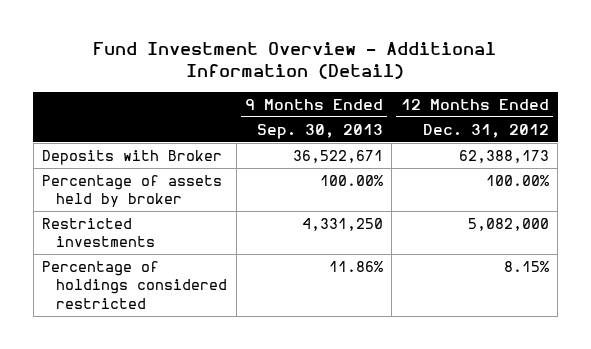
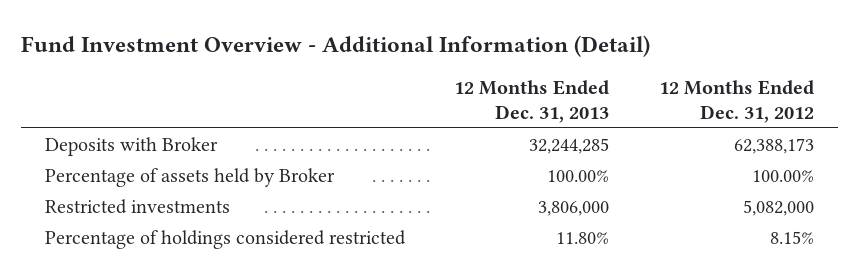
- | 9 Months Ended Sep. 30, 2013 | 12 Months Ended Dec. 31, 2012
+ | 12 Months Ended Dec. 31, 2013 | 12 Months Ended Dec. 31, 2012
- Percentage of assets held by broker | 100.00% | 100.00%
+ Percentage of assets held by Broker | 100.00% | 100.00%

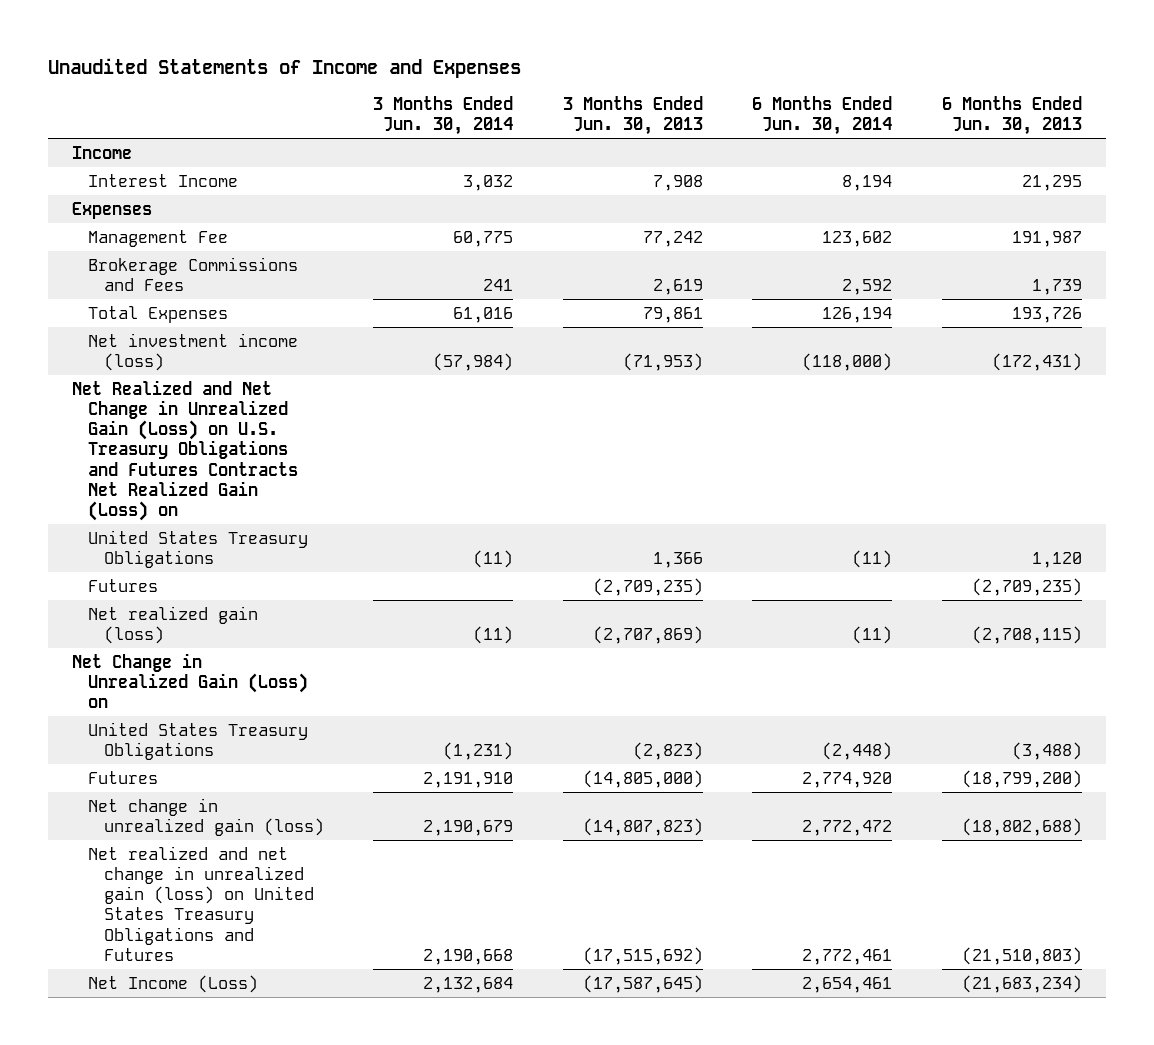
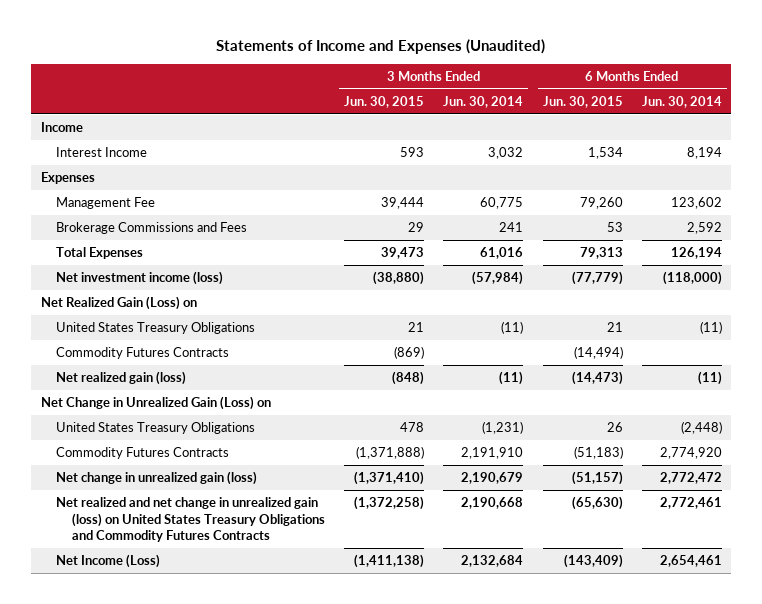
- Unaudited Statements of Income and Expenses
+ Statements of Income and Expenses (Unaudited)
- | 3 Months Ended Jun. 30, 2014 | 3 Months Ended Jun. 30, 2013 | 6 Months Ended Jun. 30, 2014 | 6 Months Ended Jun. 30, 2013
+ | 3 Months Ended Jun. 30, 2015 | 3 Months Ended Jun. 30, 2014 | 6 Months Ended Jun. 30, 2015 | 6 Months Ended Jun. 30, 2014
- Net Realized and Net Change in Unrealized Gain (Loss) on U.S. Treasury Obligations and Futures Contracts Net Realized Gain (Loss) on
+ Net Realized Gain (Loss) on
- Futures | | (2,709,235) | | (2,709,235)
+ Commodity Futures Contracts | (869) | | (14,494) |
- Futures | 2,191,910 | (14,805,000) | 2,774,920 | (18,799,200)
+ Commodity Futures Contracts | (1,371,888) | 2,191,910 | (51,183) | 2,774,920
- Net realized and net change in unrealized gain (loss) on United States Treasury Obligations and Futures | 2,190,668 | (17,515,692) | 2,772,461 | (21,510,803)
+ Net realized and net change in unrealized gain (loss) on United States Treasury Obligations and Commodity Futures Contracts | (1,372,258) | 2,190,668 | (65,630) | 2,772,461

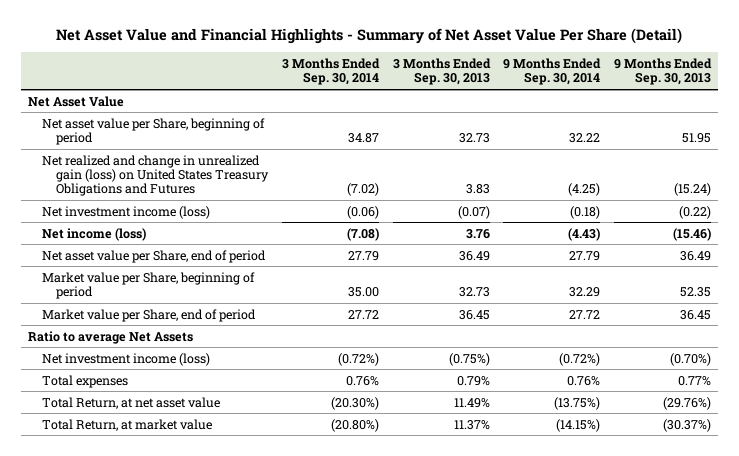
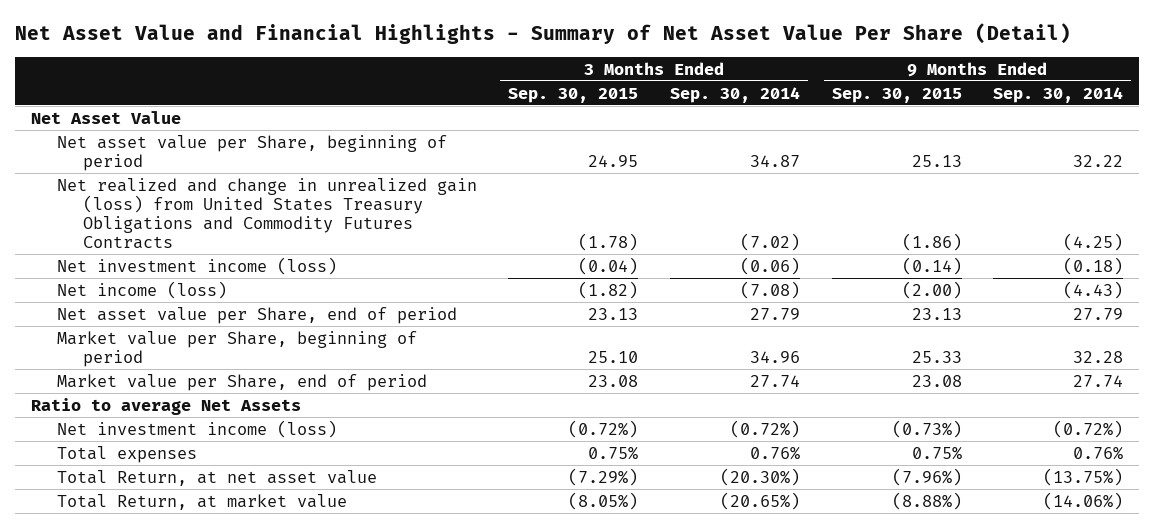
- | 3 Months Ended Sep. 30, 2014 | 3 Months Ended Sep. 30, 2013 | 9 Months Ended Sep. 30, 2014 | 9 Months Ended Sep. 30, 2013
+ | 3 Months Ended Sep. 30, 2015 | 3 Months Ended Sep. 30, 2014 | 9 Months Ended Sep. 30, 2015 | 9 Months Ended Sep. 30, 2014
- Net realized and change in unrealized gain (loss) on United States Treasury Obligations and Futures | (7.02) | 3.83 | (4.25) | (15.24)
+ Net realized and change in unrealized gain (loss) from United States Treasury Obligations and Commodity Futures Contracts | (1.78) | (7.02) | (1.86) | (4.25)
- Market value per Share, beginning of period | 35.00 | 32.73 | 32.29 | 52.35
- Market value per Share, end of period | 27.72 | 36.45 | 27.72 | 36.45
+ Market value per Share, beginning of period | 25.10 | 34.96 | 25.33 | 32.28
+ Market value per Share, end of period | 23.08 | 27.74 | 23.08 | 27.74
- Total Return, at market value | (20.80%) | 11.37% | (14.15%) | (30.37%)
+ Total Return, at market value | (8.05%) | (20.65%) | (8.88%) | (14.06%)

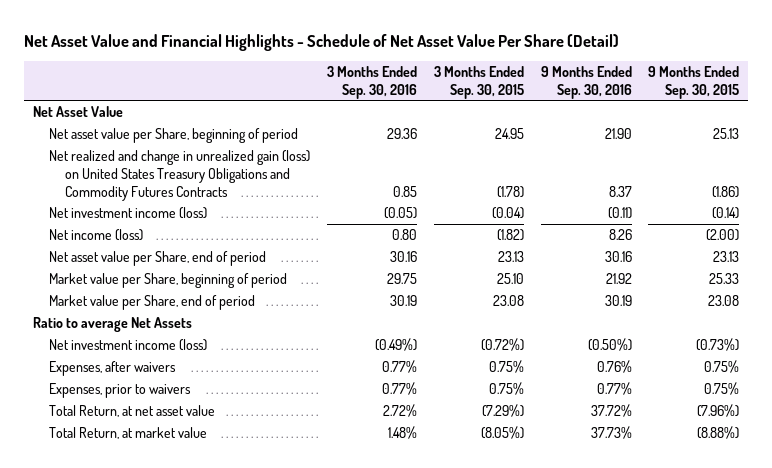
- Net Asset Value and Financial Highlights - Summary of Net Asset Value Per Share (Detail)
+ Net Asset Value and Financial Highlights - Schedule of Net Asset Value Per Share (Detail)
- | 3 Months Ended Sep. 30, 2015 | 3 Months Ended Sep. 30, 2014 | 9 Months Ended Sep. 30, 2015 | 9 Months Ended Sep. 30, 2014
+ | 3 Months Ended Sep. 30, 2016 | 3 Months Ended Sep. 30, 2015 | 9 Months Ended Sep. 30, 2016 | 9 Months Ended Sep. 30, 2015
- Net realized and change in unrealized gain (loss) from United States Treasury Obligations and Commodity Futures Contracts | (1.78) | (7.02) | (1.86) | (4.25)
+ Net realized and change in unrealized gain (loss) on United States Treasury Obligations and Commodity Futures Contracts | 0.85 | (1.78) | 8.37 | (1.86)
- Total expenses | 0.75% | 0.76% | 0.75% | 0.76%
+ Expenses, after waivers | 0.77% | 0.75% | 0.76% | 0.75%
+ Expenses, prior to waivers | 0.77% | 0.75% | 0.77% | 0.75%

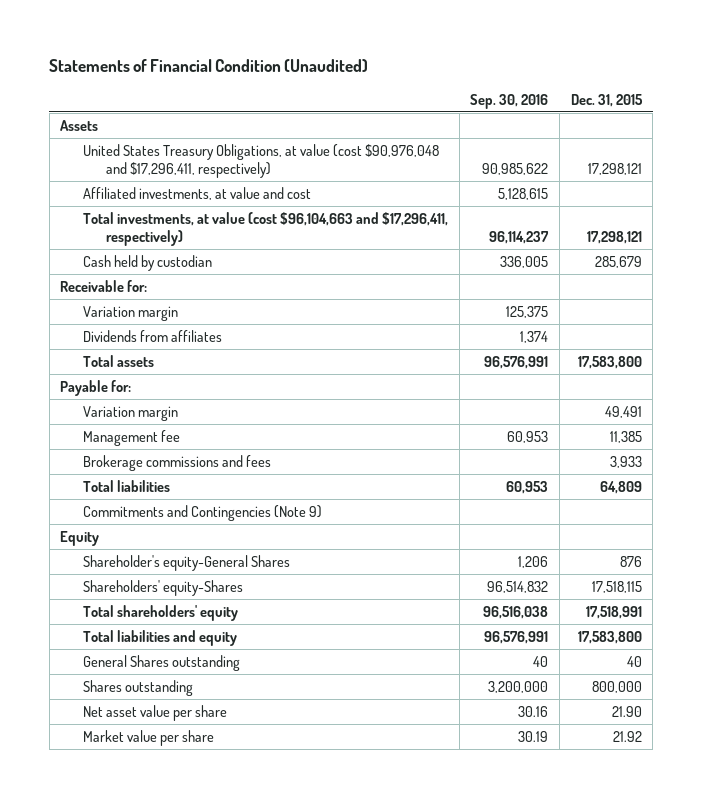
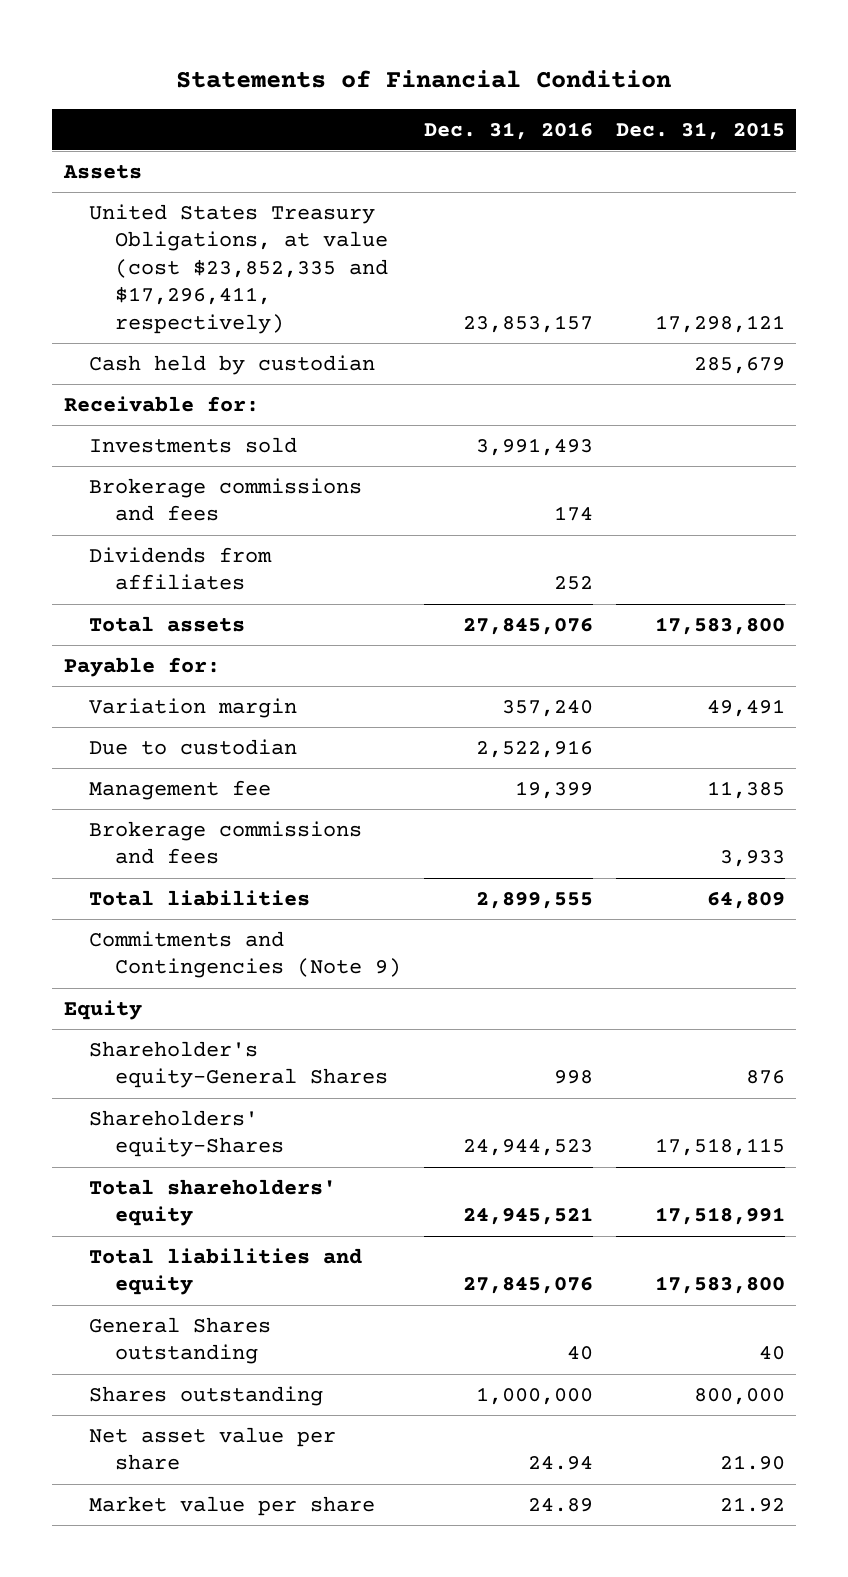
- Statements of Financial Condition (Unaudited)
+ Statements of Financial Condition
- | Sep. 30, 2016 | Dec. 31, 2015
+ | Dec. 31, 2016 | Dec. 31, 2015
- United States Treasury Obligations, at value (cost $90,976,048 and $17,296,411, respectively) | 90,985,622 | 17,298,121
- Affiliated investments, at value and cost | 5,128,615 |
- Total investments, at value (cost $96,104,663 and $17,296,411, respectively) | 96,114,237 | 17,298,121
+ United States Treasury Obligations, at value (cost $23,852,335 and $17,296,411, respectively) | 23,853,157 | 17,298,121
- Variation margin | 125,375 |
+ Investments sold | 3,991,493 |
+ Brokerage commissions and fees | 174 |
+ Due to custodian | 2,522,916 |

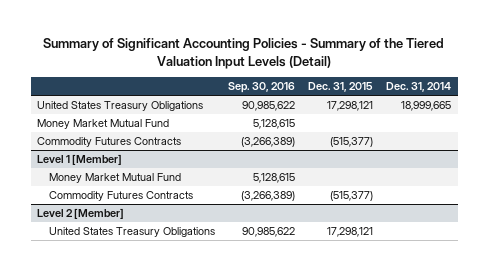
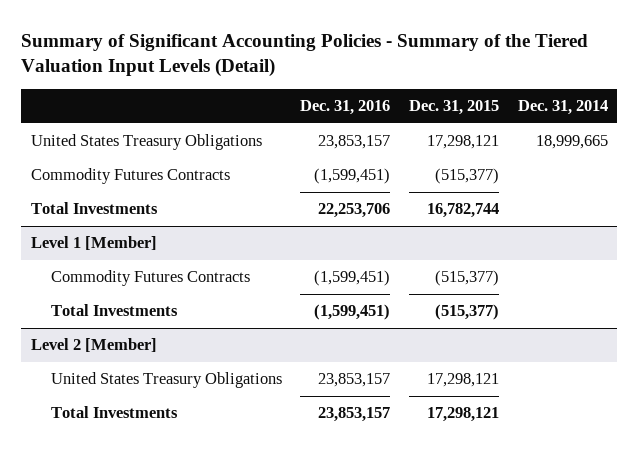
- | Sep. 30, 2016 | Dec. 31, 2015 | Dec. 31, 2014
+ | Dec. 31, 2016 | Dec. 31, 2015 | Dec. 31, 2014
- Money Market Mutual Fund | 5,128,615 | |
+ Total Investments | 22,253,706 | 16,782,744 |
@ Level 1 [Member]
- Money Market Mutual Fund | 5,128,615 | |
+ Total Investments | (1,599,451) | (515,377) |
@ Level 2 [Member]
+ Total Investments | 23,853,157 | 17,298,121 |

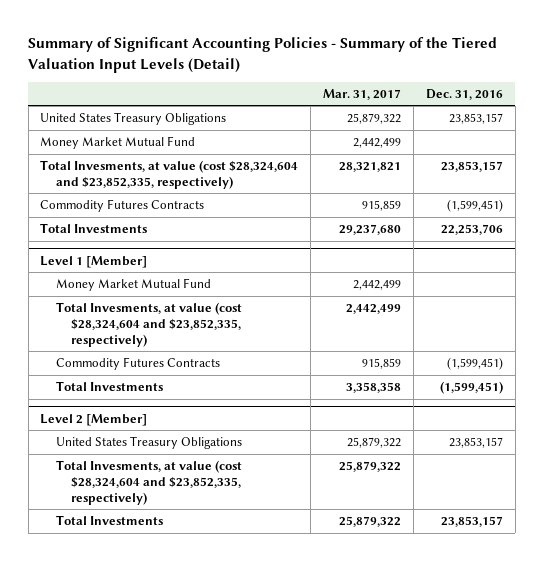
- | Dec. 31, 2016 | Dec. 31, 2015 | Dec. 31, 2014
+ | Mar. 31, 2017 | Dec. 31, 2016
+ Money Market Mutual Fund | 2,442,499 |
+ Total Invesments, at value (cost $28,324,604 and $23,852,335, respectively) | 28,321,821 | 23,853,157
@ Level 1 [Member]
+ Money Market Mutual Fund | 2,442,499 |
+ Total Invesments, at value (cost $28,324,604 and $23,852,335, respectively) | 2,442,499 |
@ Level 2 [Member]
+ Total Invesments, at value (cost $28,324,604 and $23,852,335, respectively) | 25,879,322 |

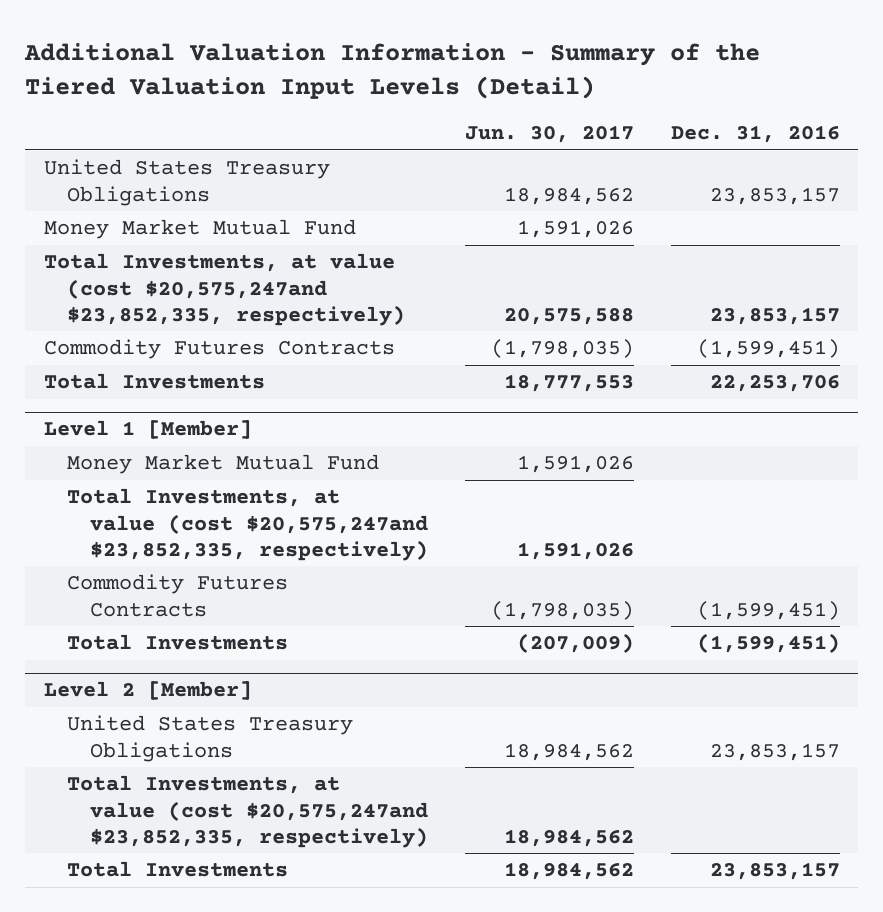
- Summary of Significant Accounting Policies - Summary of the Tiered Valuation Input Levels (Detail)
+ Additional Valuation Information - Summary of the Tiered Valuation Input Levels (Detail)
- | Mar. 31, 2017 | Dec. 31, 2016
+ | Jun. 30, 2017 | Dec. 31, 2016
- Total Invesments, at value (cost $28,324,604 and $23,852,335, respectively) | 28,321,821 | 23,853,157
+ Total Investments, at value (cost $20,575,247and $23,852,335, respectively) | 20,575,588 | 23,853,157
@ Level 1 [Member]
- Total Invesments, at value (cost $28,324,604 and $23,852,335, respectively) | 2,442,499 |
+ Total Investments, at value (cost $20,575,247and $23,852,335, respectively) | 1,591,026 |
@ Level 2 [Member]
- Total Invesments, at value (cost $28,324,604 and $23,852,335, respectively) | 25,879,322 |
+ Total Investments, at value (cost $20,575,247and $23,852,335, respectively) | 18,984,562 |

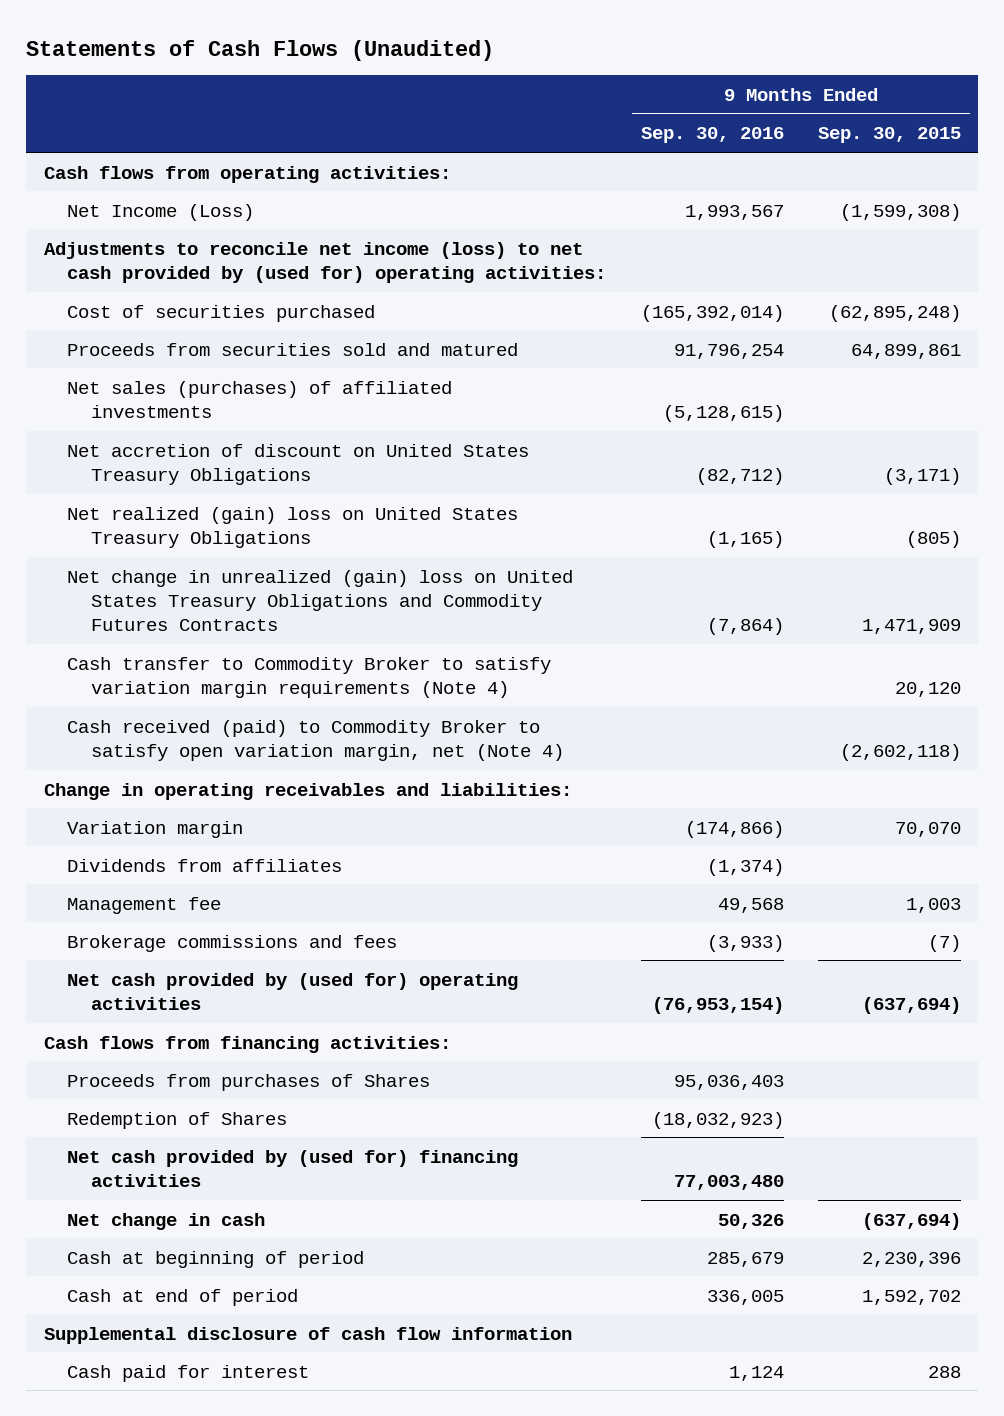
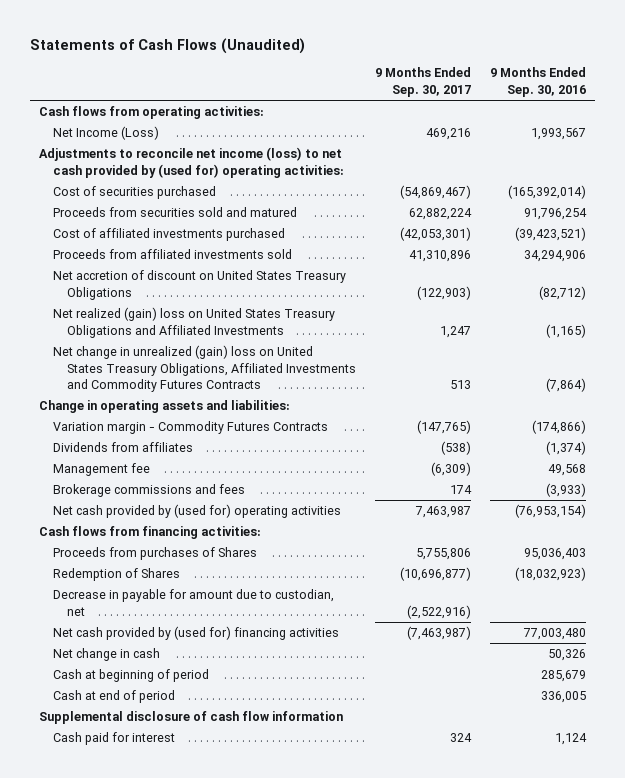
- | 9 Months Ended Sep. 30, 2016 | 9 Months Ended Sep. 30, 2015
+ | 9 Months Ended Sep. 30, 2017 | 9 Months Ended Sep. 30, 2016
- Net sales (purchases) of affiliated investments | (5,128,615) |
+ Cost of affiliated investments purchased | (42,053,301) | (39,423,521)
+ Proceeds from affiliated investments sold | 41,310,896 | 34,294,906
- Net realized (gain) loss on United States Treasury Obligations | (1,165) | (805)
- Net change in unrealized (gain) loss on United States Treasury Obligations and Commodity Futures Contracts | (7,864) | 1,471,909
- Cash transfer to Commodity Broker to satisfy variation margin requirements (Note 4) | | 20,120
- Cash received (paid) to Commodity Broker to satisfy open variation margin, net (Note 4) | | (2,602,118)
- Change in operating receivables and liabilities:
- Variation margin | (174,866) | 70,070
+ Net realized (gain) loss on United States Treasury Obligations and Affiliated Investments | 1,247 | (1,165)
+ Net change in unrealized (gain) loss on United States Treasury Obligations, Affiliated Investments and Commodity Futures Contracts | 513 | (7,864)
+ Change in operating assets and liabilities:
+ Variation margin - Commodity Futures Contracts | (147,765) | (174,866)
+ Decrease in payable for amount due to custodian, net | (2,522,916) |

